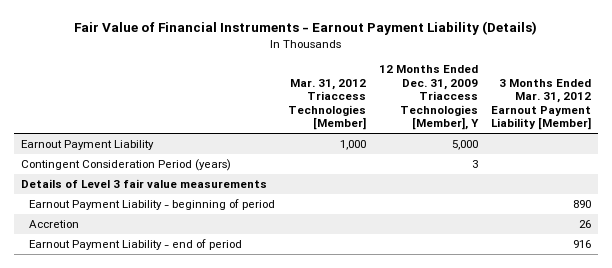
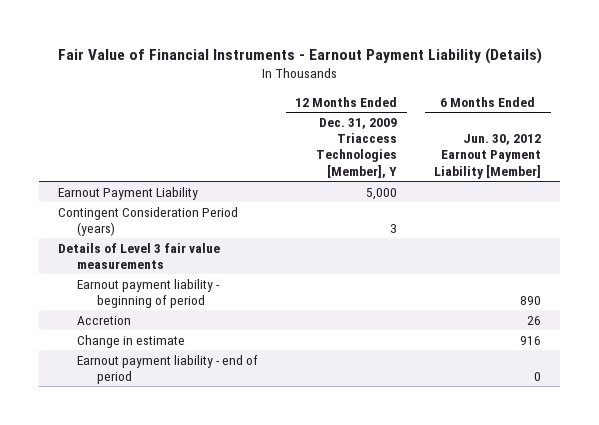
- | Mar. 31, 2012 Triaccess Technologies [Member] | 12 Months Ended Dec. 31, 2009 Triaccess Technologies [Member], Y | 3 Months Ended Mar. 31, 2012 Earnout Payment Liability [Member]
+ | 12 Months Ended Dec. 31, 2009 Triaccess Technologies [Member], Y | 6 Months Ended Jun. 30, 2012 Earnout Payment Liability [Member]
- Earnout Payment Liability - beginning of period | | | 890
+ Earnout payment liability - beginning of period | | 890
- Earnout Payment Liability - end of period | | | 916
+ Change in estimate | | 916
+ Earnout payment liability - end of period | | 0

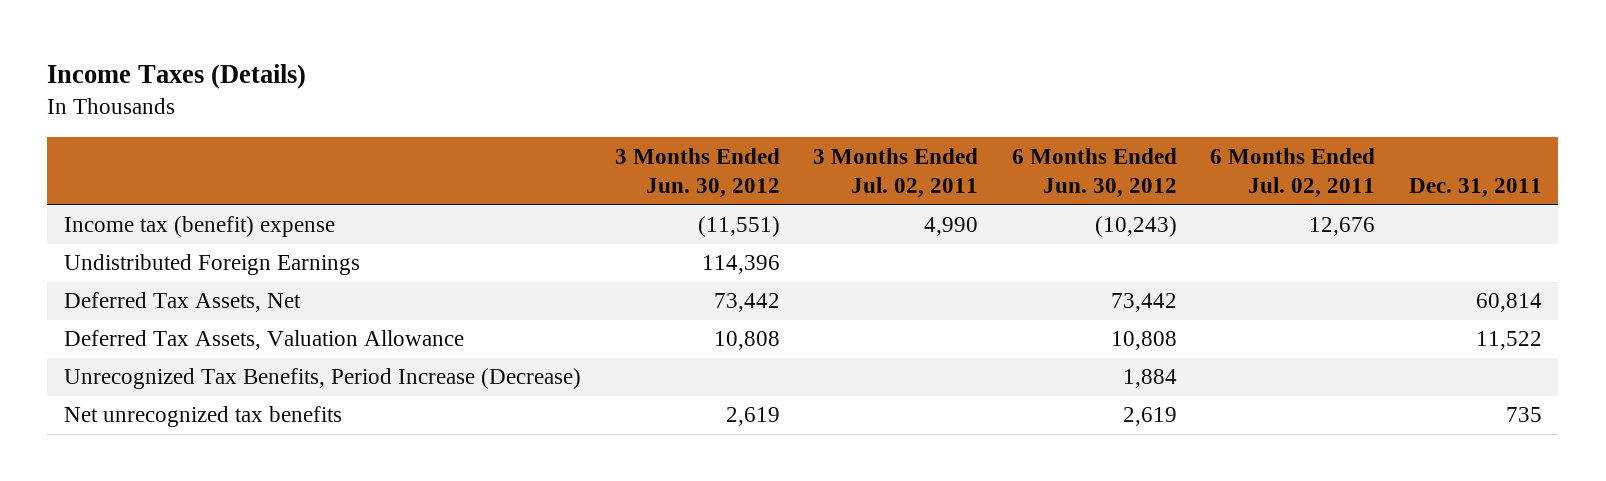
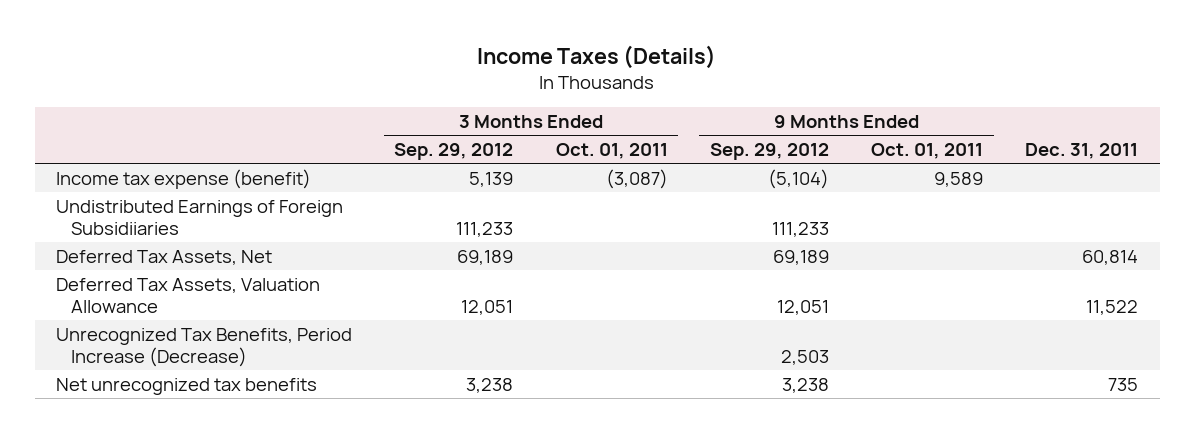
- | 3 Months Ended Jun. 30, 2012 | 3 Months Ended Jul. 02, 2011 | 6 Months Ended Jun. 30, 2012 | 6 Months Ended Jul. 02, 2011 | Dec. 31, 2011
+ | 3 Months Ended Sep. 29, 2012 | 3 Months Ended Oct. 01, 2011 | 9 Months Ended Sep. 29, 2012 | 9 Months Ended Oct. 01, 2011 | Dec. 31, 2011
- Income tax (benefit) expense | (11,551) | 4,990 | (10,243) | 12,676 |
- Undistributed Foreign Earnings | 114,396 | | | |
+ Income tax expense (benefit) | 5,139 | (3,087) | (5,104) | 9,589 |
+ Undistributed Earnings of Foreign Subsidiiaries | 111,233 | | 111,233 | |

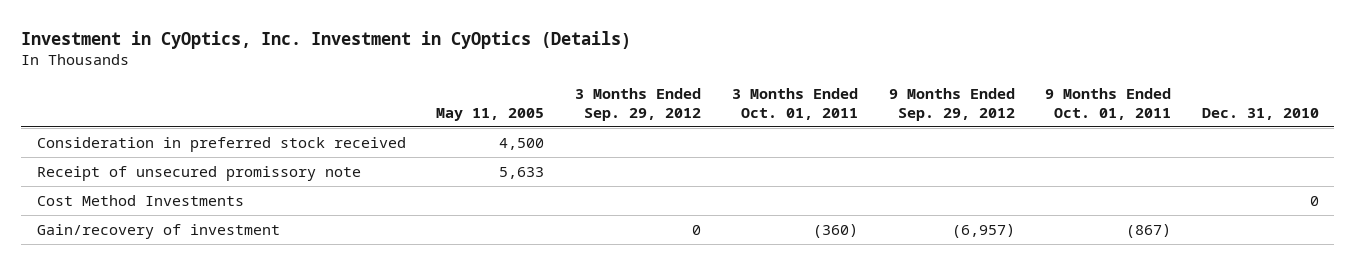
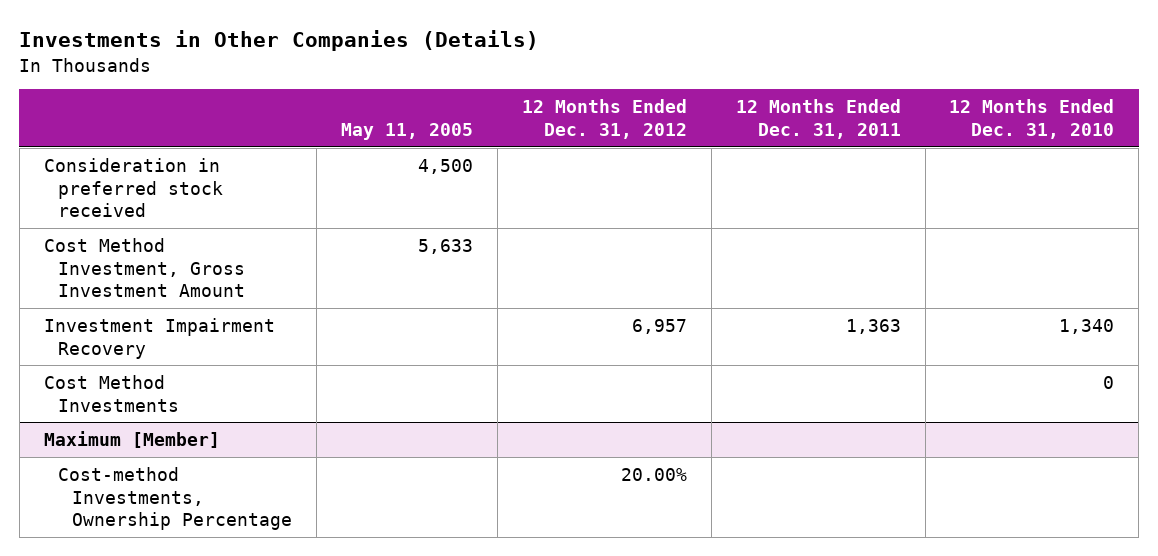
- Investment in CyOptics, Inc. Investment in CyOptics (Details)
+ Investments in Other Companies (Details)
- | May 11, 2005 | 3 Months Ended Sep. 29, 2012 | 3 Months Ended Oct. 01, 2011 | 9 Months Ended Sep. 29, 2012 | 9 Months Ended Oct. 01, 2011 | Dec. 31, 2010
+ | May 11, 2005 | 12 Months Ended Dec. 31, 2012 | 12 Months Ended Dec. 31, 2011 | 12 Months Ended Dec. 31, 2010
- Receipt of unsecured promissory note | 5,633 | | | | |
+ Cost Method Investment, Gross Investment Amount | 5,633 | | |
+ Investment Impairment Recovery | | 6,957 | 1,363 | 1,340
- Gain/recovery of investment | | 0 | (360) | (6,957) | (867) |
+ Maximum [Member]
+ Cost-method Investments, Ownership Percentage | | 20.00% | |

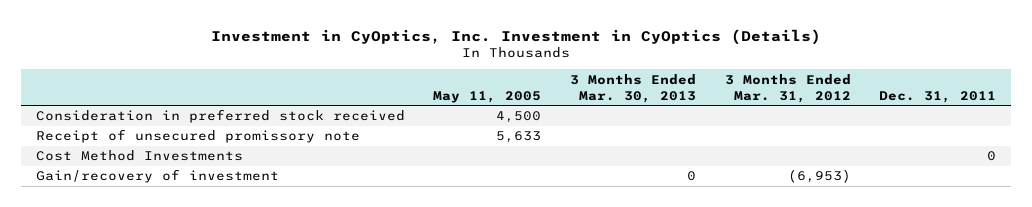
- Investments in Other Companies (Details)
+ Investment in CyOptics, Inc. Investment in CyOptics (Details)
- | May 11, 2005 | 12 Months Ended Dec. 31, 2012 | 12 Months Ended Dec. 31, 2011 | 12 Months Ended Dec. 31, 2010
+ | May 11, 2005 | 3 Months Ended Mar. 30, 2013 | 3 Months Ended Mar. 31, 2012 | Dec. 31, 2011
- Cost Method Investment, Gross Investment Amount | 5,633 | | |
- Investment Impairment Recovery | | 6,957 | 1,363 | 1,340
+ Receipt of unsecured promissory note | 5,633 | | |
- Maximum [Member]
- Cost-method Investments, Ownership Percentage | | 20.00% | |
+ Gain/recovery of investment | | 0 | (6,953) |

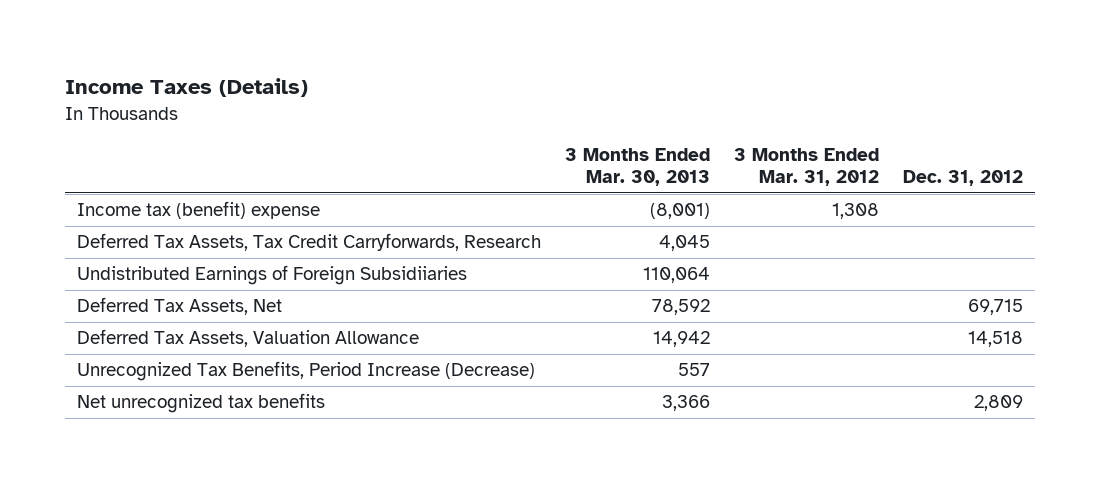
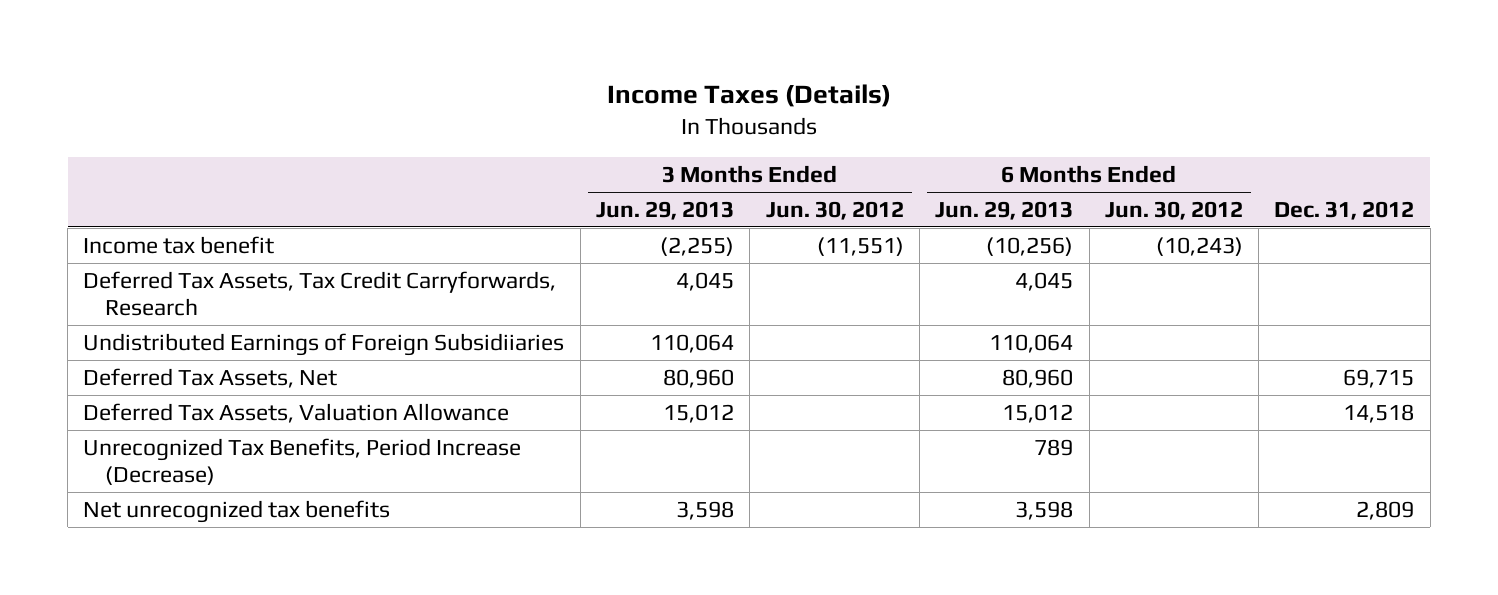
- | 3 Months Ended Mar. 30, 2013 | 3 Months Ended Mar. 31, 2012 | Dec. 31, 2012
+ | 3 Months Ended Jun. 29, 2013 | 3 Months Ended Jun. 30, 2012 | 6 Months Ended Jun. 29, 2013 | 6 Months Ended Jun. 30, 2012 | Dec. 31, 2012
- Income tax (benefit) expense | (8,001) | 1,308 |
+ Income tax benefit | (2,255) | (11,551) | (10,256) | (10,243) |

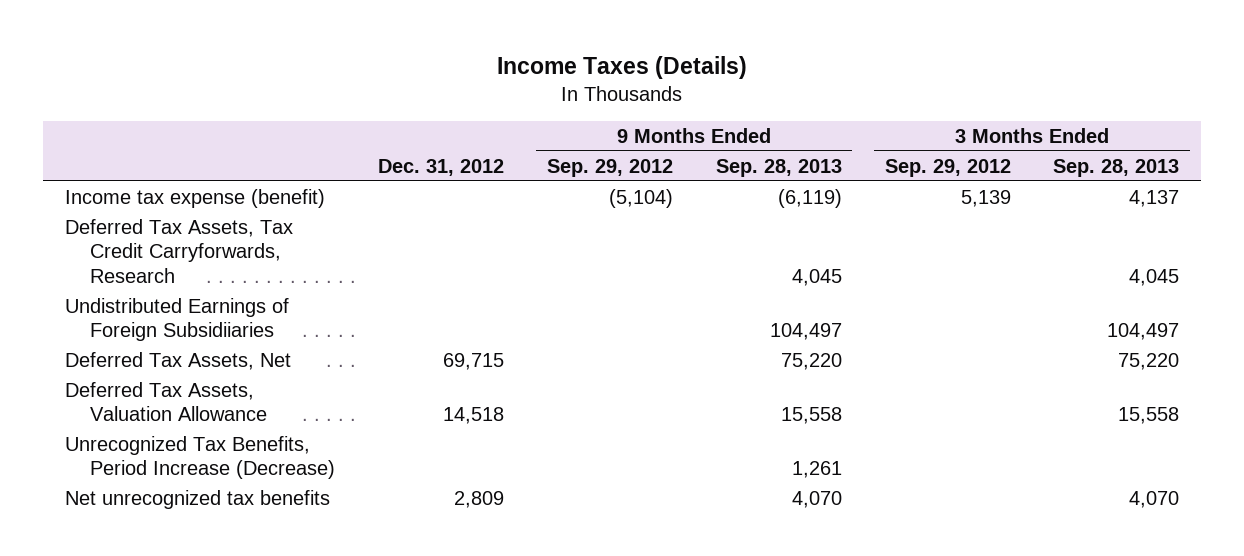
- | 3 Months Ended Jun. 29, 2013 | 3 Months Ended Jun. 30, 2012 | 6 Months Ended Jun. 29, 2013 | 6 Months Ended Jun. 30, 2012 | Dec. 31, 2012
+ | Dec. 31, 2012 | 9 Months Ended Sep. 29, 2012 | 9 Months Ended Sep. 28, 2013 | 3 Months Ended Sep. 29, 2012 | 3 Months Ended Sep. 28, 2013
- Income tax benefit | (2,255) | (11,551) | (10,256) | (10,243) |
+ Income tax expense (benefit) | | (5,104) | (6,119) | 5,139 | 4,137

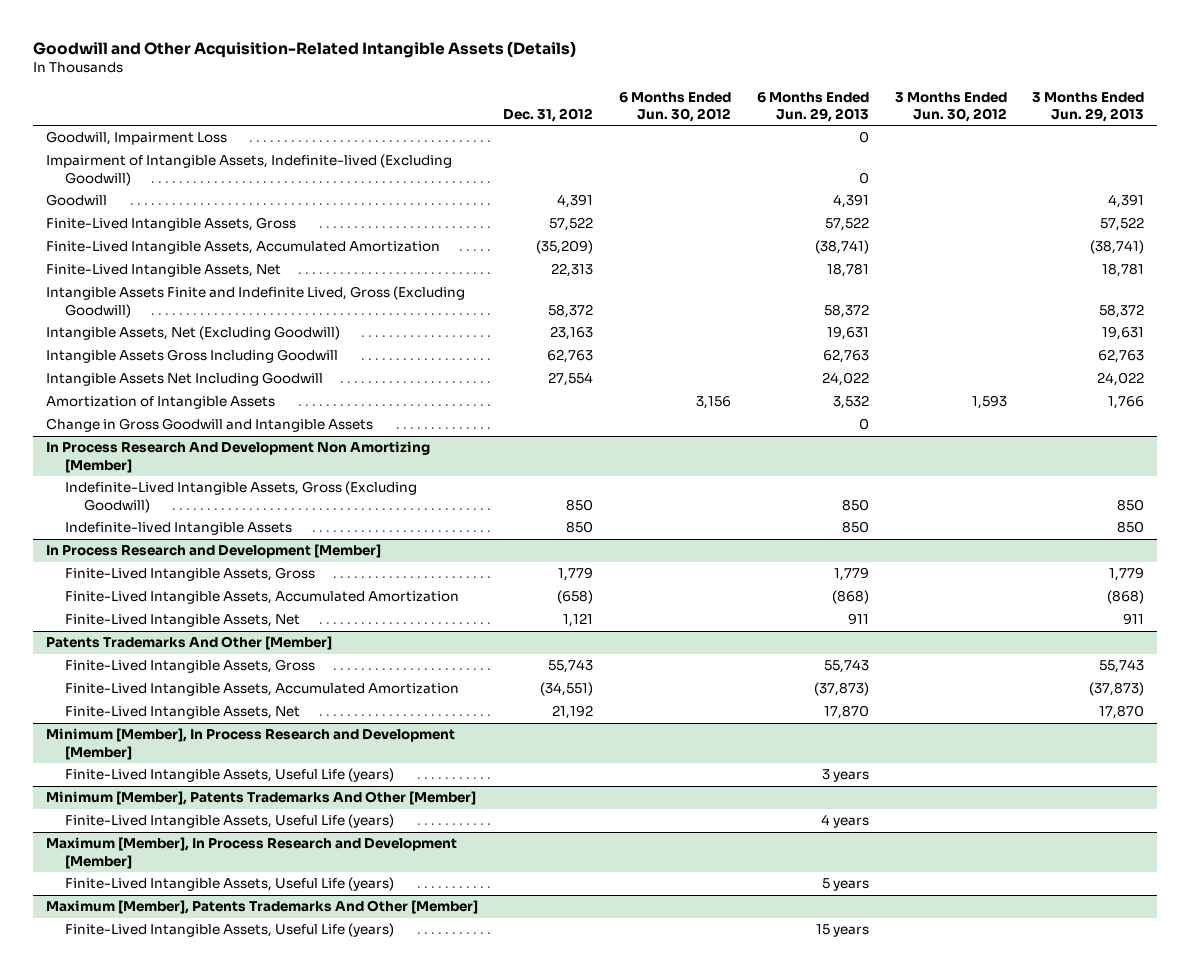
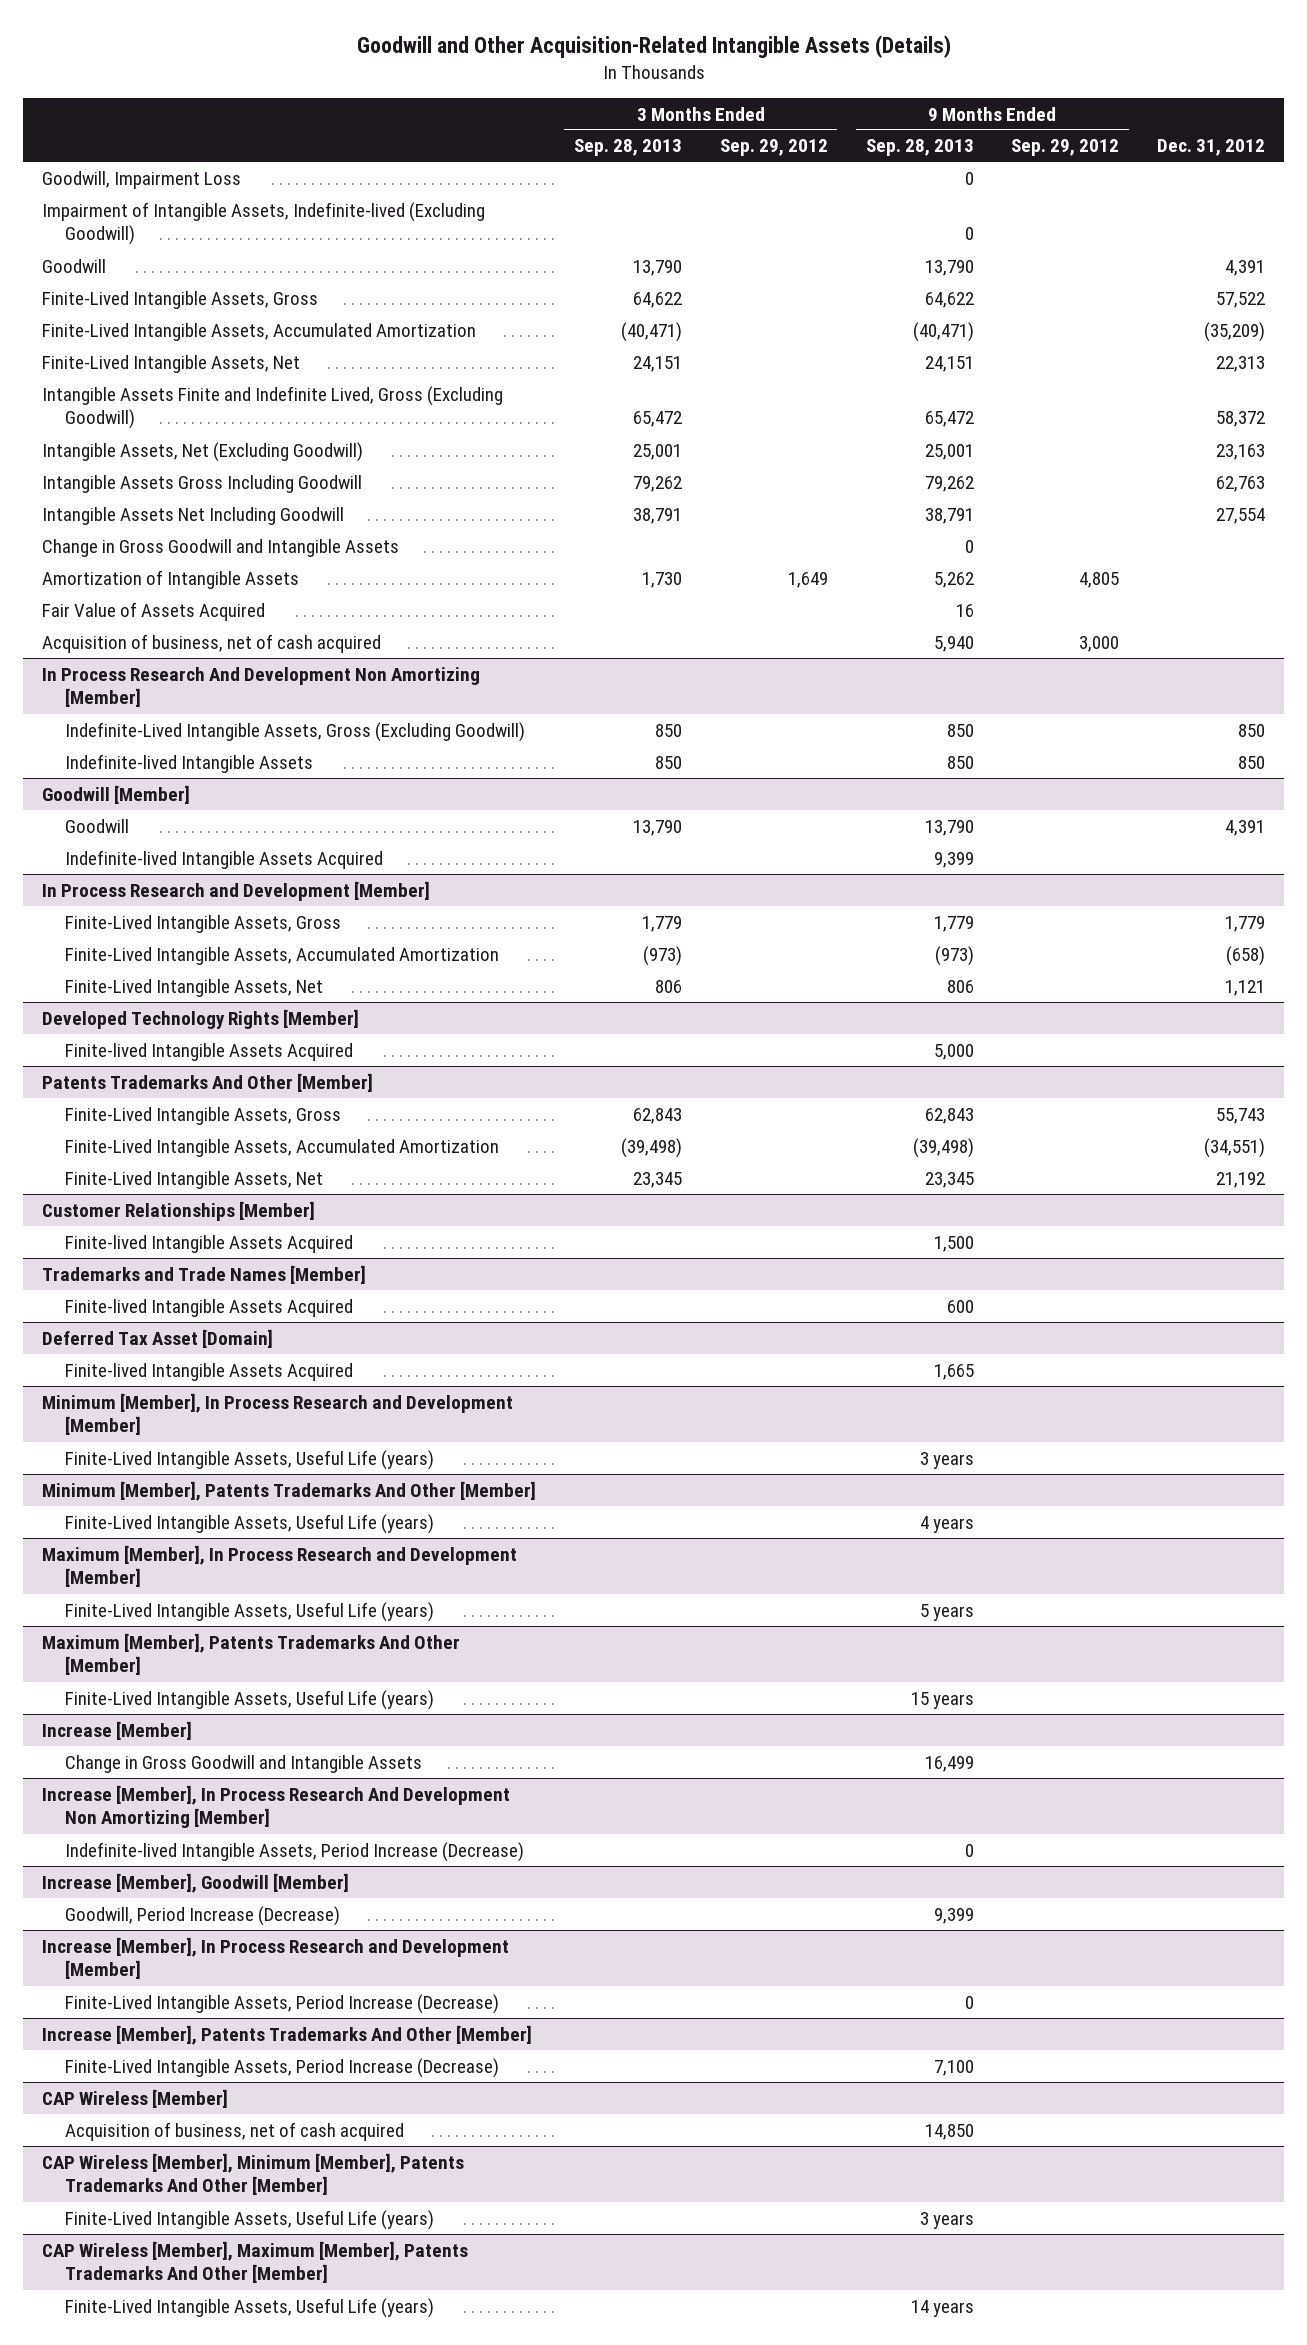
- | Dec. 31, 2012 | 6 Months Ended Jun. 30, 2012 | 6 Months Ended Jun. 29, 2013 | 3 Months Ended Jun. 30, 2012 | 3 Months Ended Jun. 29, 2013
+ | 3 Months Ended Sep. 28, 2013 | 3 Months Ended Sep. 29, 2012 | 9 Months Ended Sep. 28, 2013 | 9 Months Ended Sep. 29, 2012 | Dec. 31, 2012
moved down: Amortization of Intangible Assets | 1,730 | 1,649 | 5,262 | 4,805 |
+ Fair Value of Assets Acquired | | | 16 | |
+ Acquisition of business, net of cash acquired | | | 5,940 | 3,000 |
+ Goodwill [Member]
+ Goodwill | 13,790 | | 13,790 | | 4,391
+ Indefinite-lived Intangible Assets Acquired | | | 9,399 | |
+ Developed Technology Rights [Member]
+ Finite-lived Intangible Assets Acquired | | | 5,000 | |
+ Customer Relationships [Member]
+ Finite-lived Intangible Assets Acquired | | | 1,500 | |
+ Trademarks and Trade Names [Member]
+ Finite-lived Intangible Assets Acquired | | | 600 | |
+ Deferred Tax Asset [Domain]
+ Finite-lived Intangible Assets Acquired | | | 1,665 | |
+ Increase [Member]
+ Change in Gross Goodwill and Intangible Assets | | | 16,499 | |
+ Increase [Member], In Process Research And Development Non Amortizing [Member]
+ Indefinite-lived Intangible Assets, Period Increase (Decrease) | | | 0 | |
+ Increase [Member], Goodwill [Member]
+ Goodwill, Period Increase (Decrease) | | | 9,399 | |
+ Increase [Member], In Process Research and Development [Member]
+ Finite-Lived Intangible Assets, Period Increase (Decrease) | | | 0 | |
+ Increase [Member], Patents Trademarks And Other [Member]
+ Finite-Lived Intangible Assets, Period Increase (Decrease) | | | 7,100 | |
+ CAP Wireless [Member]
+ Acquisition of business, net of cash acquired | | | 14,850 | |
+ CAP Wireless [Member], Minimum [Member], Patents Trademarks And Other [Member]
+ Finite-Lived Intangible Assets, Useful Life (years) | | | 3 years | |
+ CAP Wireless [Member], Maximum [Member], Patents Trademarks And Other [Member]
+ Finite-Lived Intangible Assets, Useful Life (years) | | | 14 years | |

